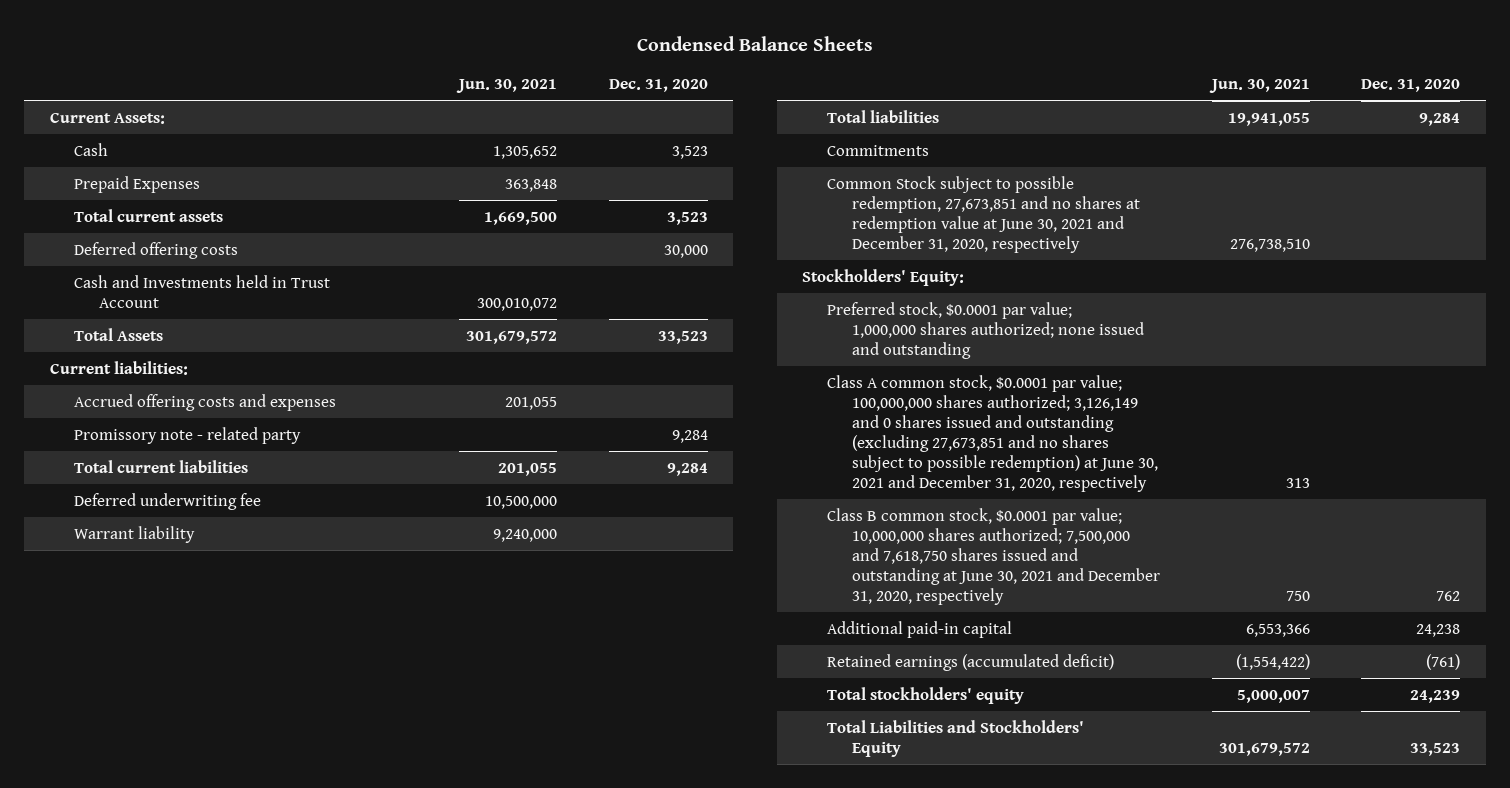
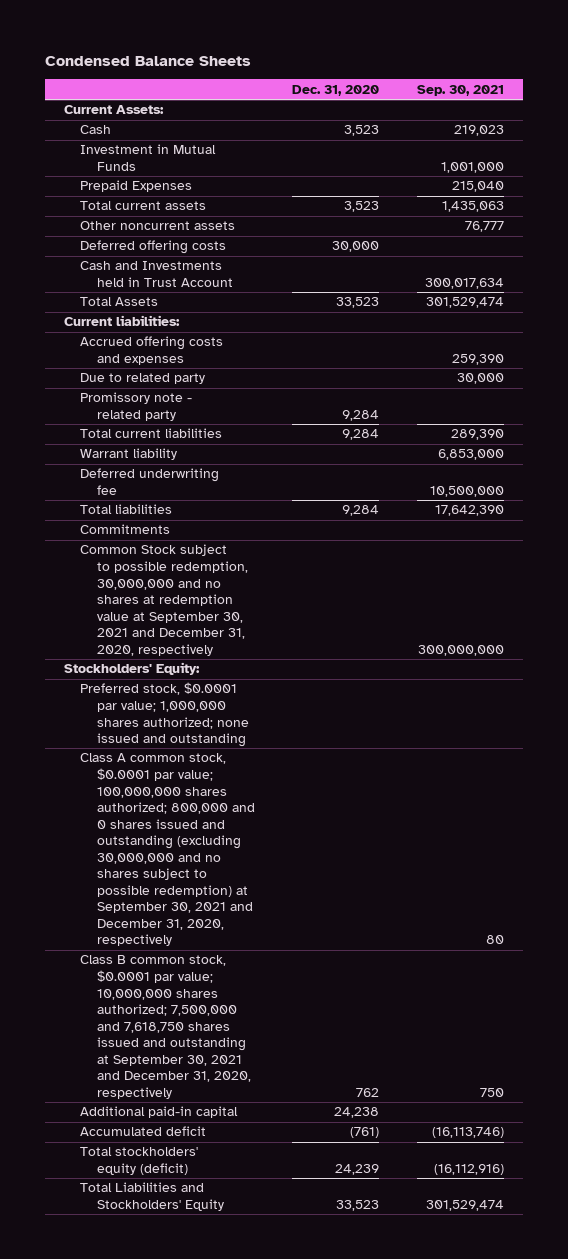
- | Jun. 30, 2021 | Dec. 31, 2020
+ | Dec. 31, 2020 | Sep. 30, 2021
+ Investment in Mutual Funds | | 1,001,000
+ Other noncurrent assets | | 76,777
+ Due to related party | | 30,000
moved down: Deferred underwriting fee | | 10,500,000
- Common Stock subject to possible redemption, 27,673,851 and no shares at redemption value at June 30, 2021 and December 31, 2020, respectively | 276,738,510 |
+ Common Stock subject to possible redemption, 30,000,000 and no shares at redemption value at September 30, 2021 and December 31, 2020, respectively | | 300,000,000
- Class A common stock, $0.0001 par value; 100,000,000 shares authorized; 3,126,149 and 0 shares issued and outstanding (excluding 27,673,851 and no shares subject to possible redemption) at June 30, 2021 and December 31, 2020, respectively | 313 |
- Class B common stock, $0.0001 par value; 10,000,000 shares authorized; 7,500,000 and 7,618,750 shares issued and outstanding at June 30, 2021 and December 31, 2020, respectively | 750 | 762
+ Class A common stock, $0.0001 par value; 100,000,000 shares authorized; 800,000 and 0 shares issued and outstanding (excluding 30,000,000 and no shares subject to possible redemption) at September 30, 2021 and December 31, 2020, respectively | | 80
+ Class B common stock, $0.0001 par value; 10,000,000 shares authorized; 7,500,000 and 7,618,750 shares issued and outstanding at September 30, 2021 and December 31, 2020, respectively | 762 | 750
- Retained earnings (accumulated deficit) | (1,554,422) | (761)
- Total stockholders' equity | 5,000,007 | 24,239
+ Accumulated deficit | (761) | (16,113,746)
+ Total stockholders' equity (deficit) | 24,239 | (16,112,916)

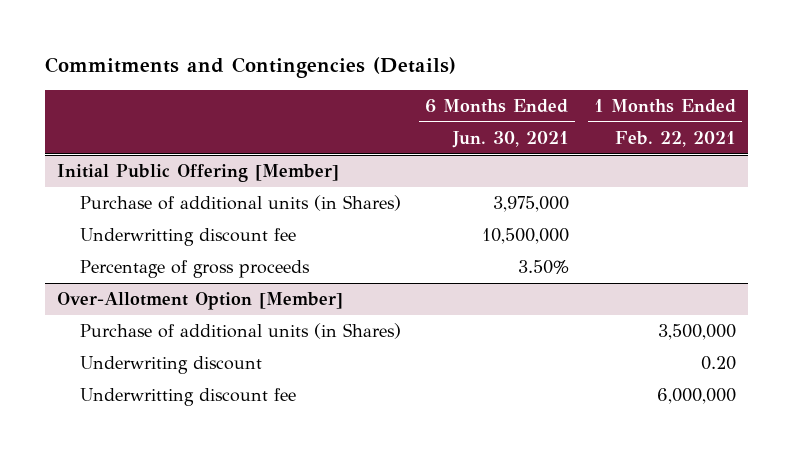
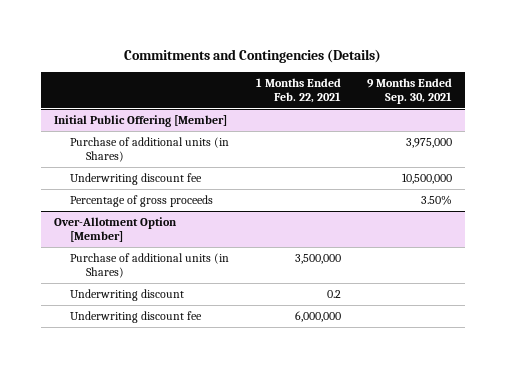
- | 6 Months Ended Jun. 30, 2021 | 1 Months Ended Feb. 22, 2021
+ | 1 Months Ended Feb. 22, 2021 | 9 Months Ended Sep. 30, 2021
@ Initial Public Offering [Member]
- Underwritting discount fee | 10,500,000 |
+ Underwriting discount fee | | 10,500,000
@ Over-Allotment Option [Member]
- Underwriting discount | | 0.20
- Underwritting discount fee | | 6,000,000
+ Underwriting discount | 0.2 |
+ Underwriting discount fee | 6,000,000 |

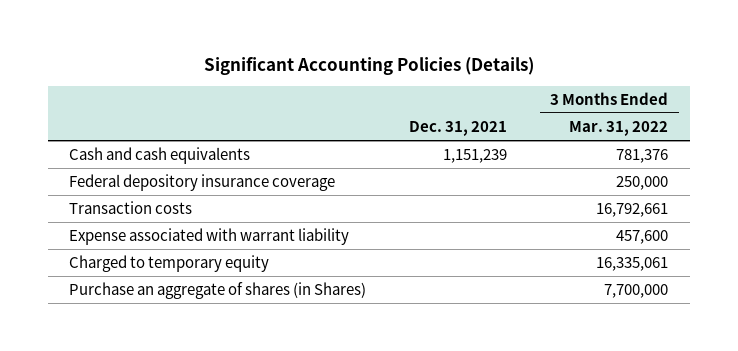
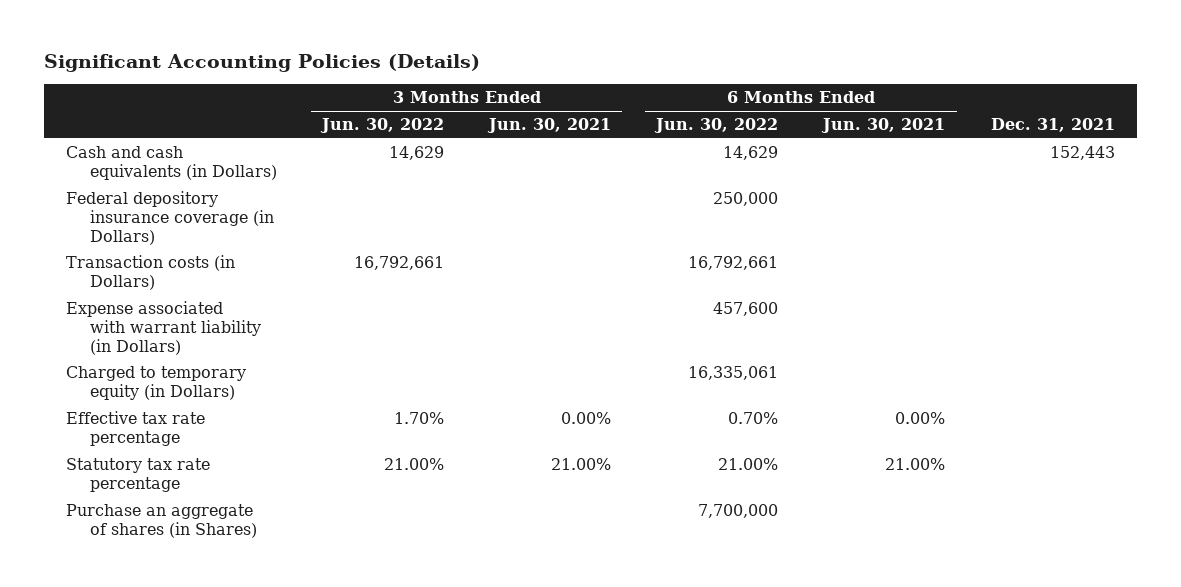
- | Dec. 31, 2021 | 3 Months Ended Mar. 31, 2022
+ | 3 Months Ended Jun. 30, 2022 | 3 Months Ended Jun. 30, 2021 | 6 Months Ended Jun. 30, 2022 | 6 Months Ended Jun. 30, 2021 | Dec. 31, 2021
- Cash and cash equivalents | 1,151,239 | 781,376
- Federal depository insurance coverage | | 250,000
- Transaction costs | | 16,792,661
- Expense associated with warrant liability | | 457,600
- Charged to temporary equity | | 16,335,061
+ Cash and cash equivalents (in Dollars) | 14,629 | | 14,629 | | 152,443
+ Federal depository insurance coverage (in Dollars) | | | 250,000 | |
+ Transaction costs (in Dollars) | 16,792,661 | | 16,792,661 | |
+ Expense associated with warrant liability (in Dollars) | | | 457,600 | |
+ Charged to temporary equity (in Dollars) | | | 16,335,061 | |
+ Effective tax rate percentage | 1.70% | 0.00% | 0.70% | 0.00% |
+ Statutory tax rate percentage | 21.00% | 21.00% | 21.00% | 21.00% |

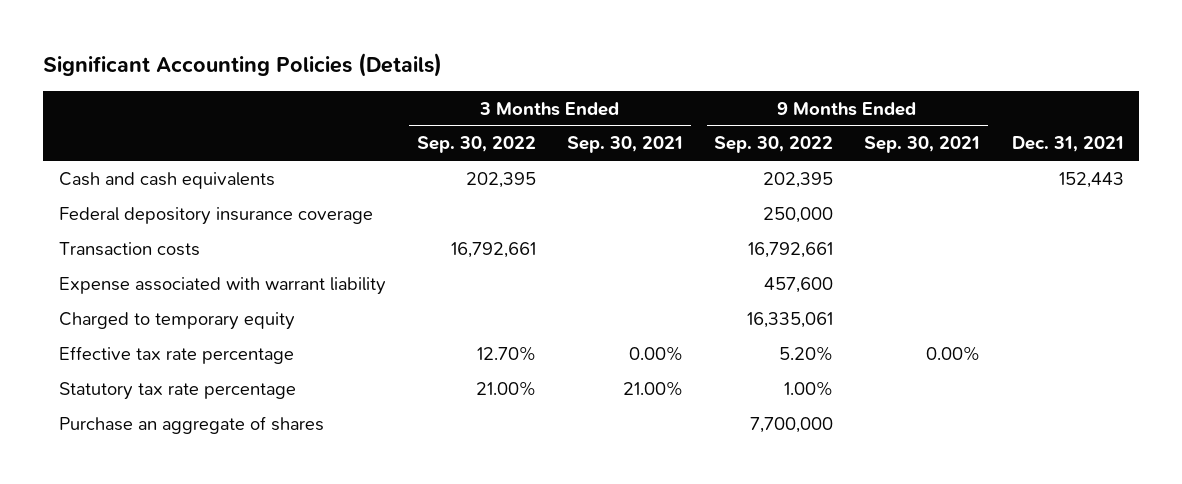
- | 3 Months Ended Jun. 30, 2022 | 3 Months Ended Jun. 30, 2021 | 6 Months Ended Jun. 30, 2022 | 6 Months Ended Jun. 30, 2021 | Dec. 31, 2021
+ | 3 Months Ended Sep. 30, 2022 | 3 Months Ended Sep. 30, 2021 | 9 Months Ended Sep. 30, 2022 | 9 Months Ended Sep. 30, 2021 | Dec. 31, 2021
- Cash and cash equivalents (in Dollars) | 14,629 | | 14,629 | | 152,443
- Federal depository insurance coverage (in Dollars) | | | 250,000 | |
- Transaction costs (in Dollars) | 16,792,661 | | 16,792,661 | |
- Expense associated with warrant liability (in Dollars) | | | 457,600 | |
- Charged to temporary equity (in Dollars) | | | 16,335,061 | |
+ Cash and cash equivalents | 202,395 | | 202,395 | | 152,443
+ Federal depository insurance coverage | | | 250,000 | |
+ Transaction costs | 16,792,661 | | 16,792,661 | |
+ Expense associated with warrant liability | | | 457,600 | |
+ Charged to temporary equity | | | 16,335,061 | |
- Purchase an aggregate of shares (in Shares) | | | 7,700,000 | |
+ Purchase an aggregate of shares | | | 7,700,000 | |

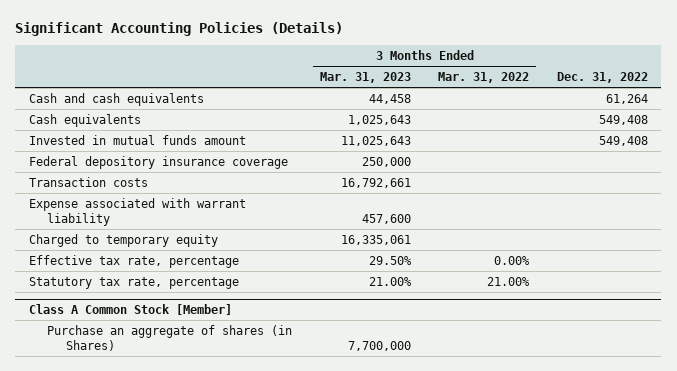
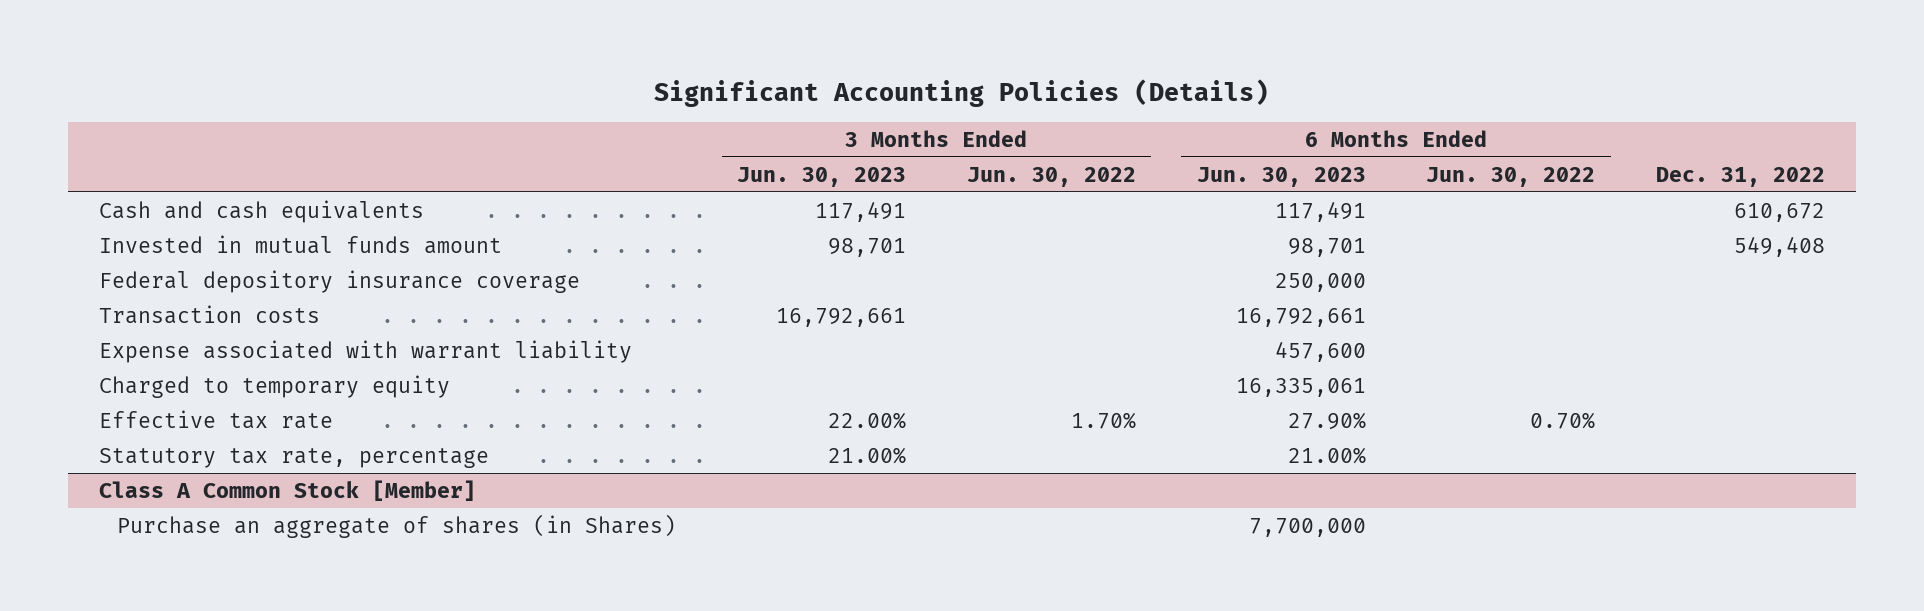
- | 3 Months Ended Mar. 31, 2023 | 3 Months Ended Mar. 31, 2022 | Dec. 31, 2022
+ | 3 Months Ended Jun. 30, 2023 | 3 Months Ended Jun. 30, 2022 | 6 Months Ended Jun. 30, 2023 | 6 Months Ended Jun. 30, 2022 | Dec. 31, 2022
- Cash and cash equivalents | 44,458 | | 61,264
- Cash equivalents | 1,025,643 | | 549,408
+ Cash and cash equivalents | 117,491 | | 117,491 | | 610,672
- Effective tax rate, percentage | 29.50% | 0.00% |
+ Effective tax rate | 22.00% | 1.70% | 27.90% | 0.70% |

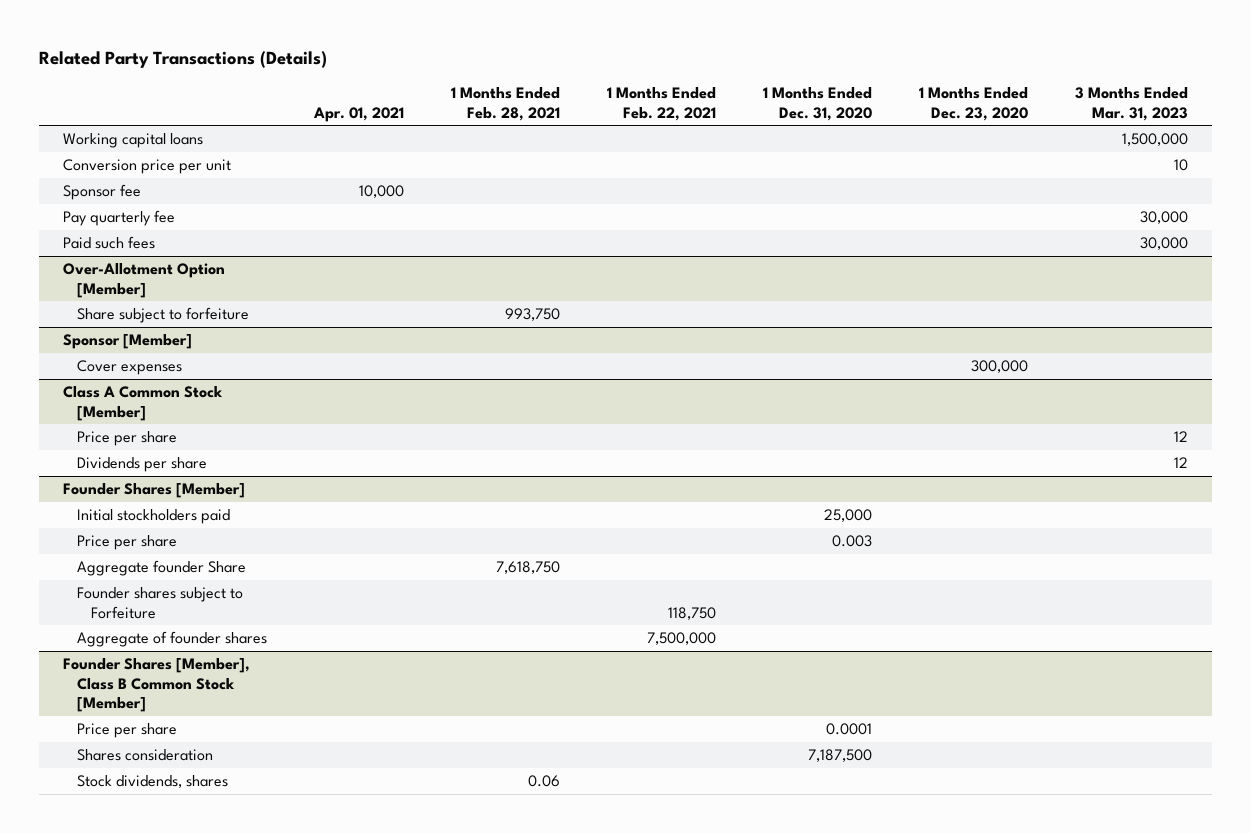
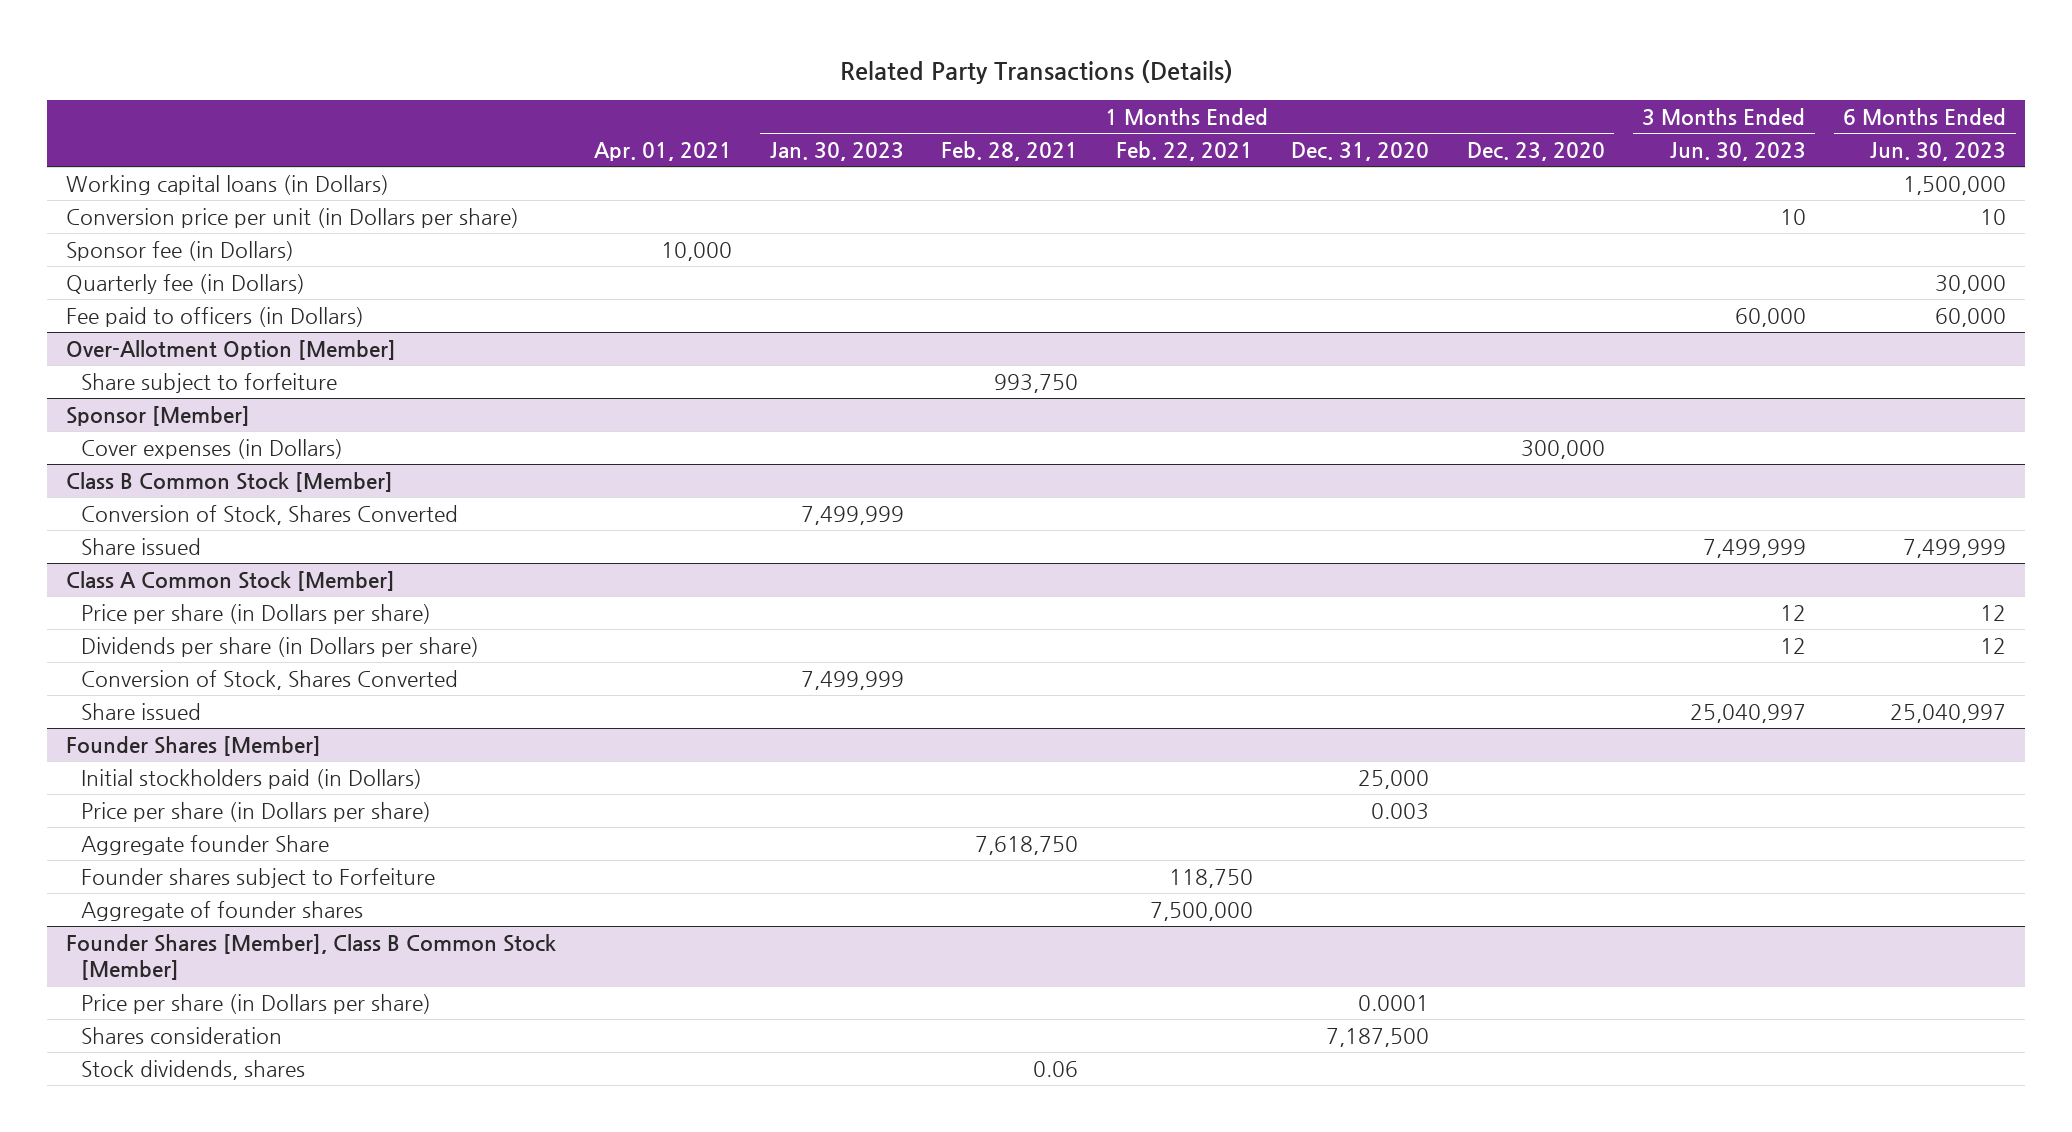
- | Apr. 01, 2021 | 1 Months Ended Feb. 28, 2021 | 1 Months Ended Feb. 22, 2021 | 1 Months Ended Dec. 31, 2020 | 1 Months Ended Dec. 23, 2020 | 3 Months Ended Mar. 31, 2023
+ | Apr. 01, 2021 | 1 Months Ended Jan. 30, 2023 | 1 Months Ended Feb. 28, 2021 | 1 Months Ended Feb. 22, 2021 | 1 Months Ended Dec. 31, 2020 | 1 Months Ended Dec. 23, 2020 | 3 Months Ended Jun. 30, 2023 | 6 Months Ended Jun. 30, 2023
- Working capital loans | | | | | | 1,500,000
- Conversion price per unit | | | | | | 10
- Sponsor fee | 10,000 | | | | |
- Pay quarterly fee | | | | | | 30,000
- Paid such fees | | | | | | 30,000
+ Working capital loans (in Dollars) | | | | | | | | 1,500,000
+ Conversion price per unit (in Dollars per share) | | | | | | | 10 | 10
+ Sponsor fee (in Dollars) | 10,000 | | | | | | |
+ Quarterly fee (in Dollars) | | | | | | | | 30,000
+ Fee paid to officers (in Dollars) | | | | | | | 60,000 | 60,000
@ Sponsor [Member]
- Cover expenses | | | | | 300,000 |
+ Cover expenses (in Dollars) | | | | | | 300,000 | |
+ Class B Common Stock [Member]
+ Conversion of Stock, Shares Converted | | 7,499,999 | | | | | |
+ Share issued | | | | | | | 7,499,999 | 7,499,999
@ Class A Common Stock [Member]
- Price per share | | | | | | 12
- Dividends per share | | | | | | 12
+ Price per share (in Dollars per share) | | | | | | | 12 | 12
+ Dividends per share (in Dollars per share) | | | | | | | 12 | 12
+ Conversion of Stock, Shares Converted | | 7,499,999 | | | | | |
+ Share issued | | | | | | | 25,040,997 | 25,040,997
@ Founder Shares [Member]
- Initial stockholders paid | | | | 25,000 | |
- Price per share | | | | 0.003 | |
+ Initial stockholders paid (in Dollars) | | | | | 25,000 | | |
+ Price per share (in Dollars per share) | | | | | 0.003 | | |
@ Founder Shares [Member], Class B Common Stock [Member]
- Price per share | | | | 0.0001 | |
+ Price per share (in Dollars per share) | | | | | 0.0001 | | |

